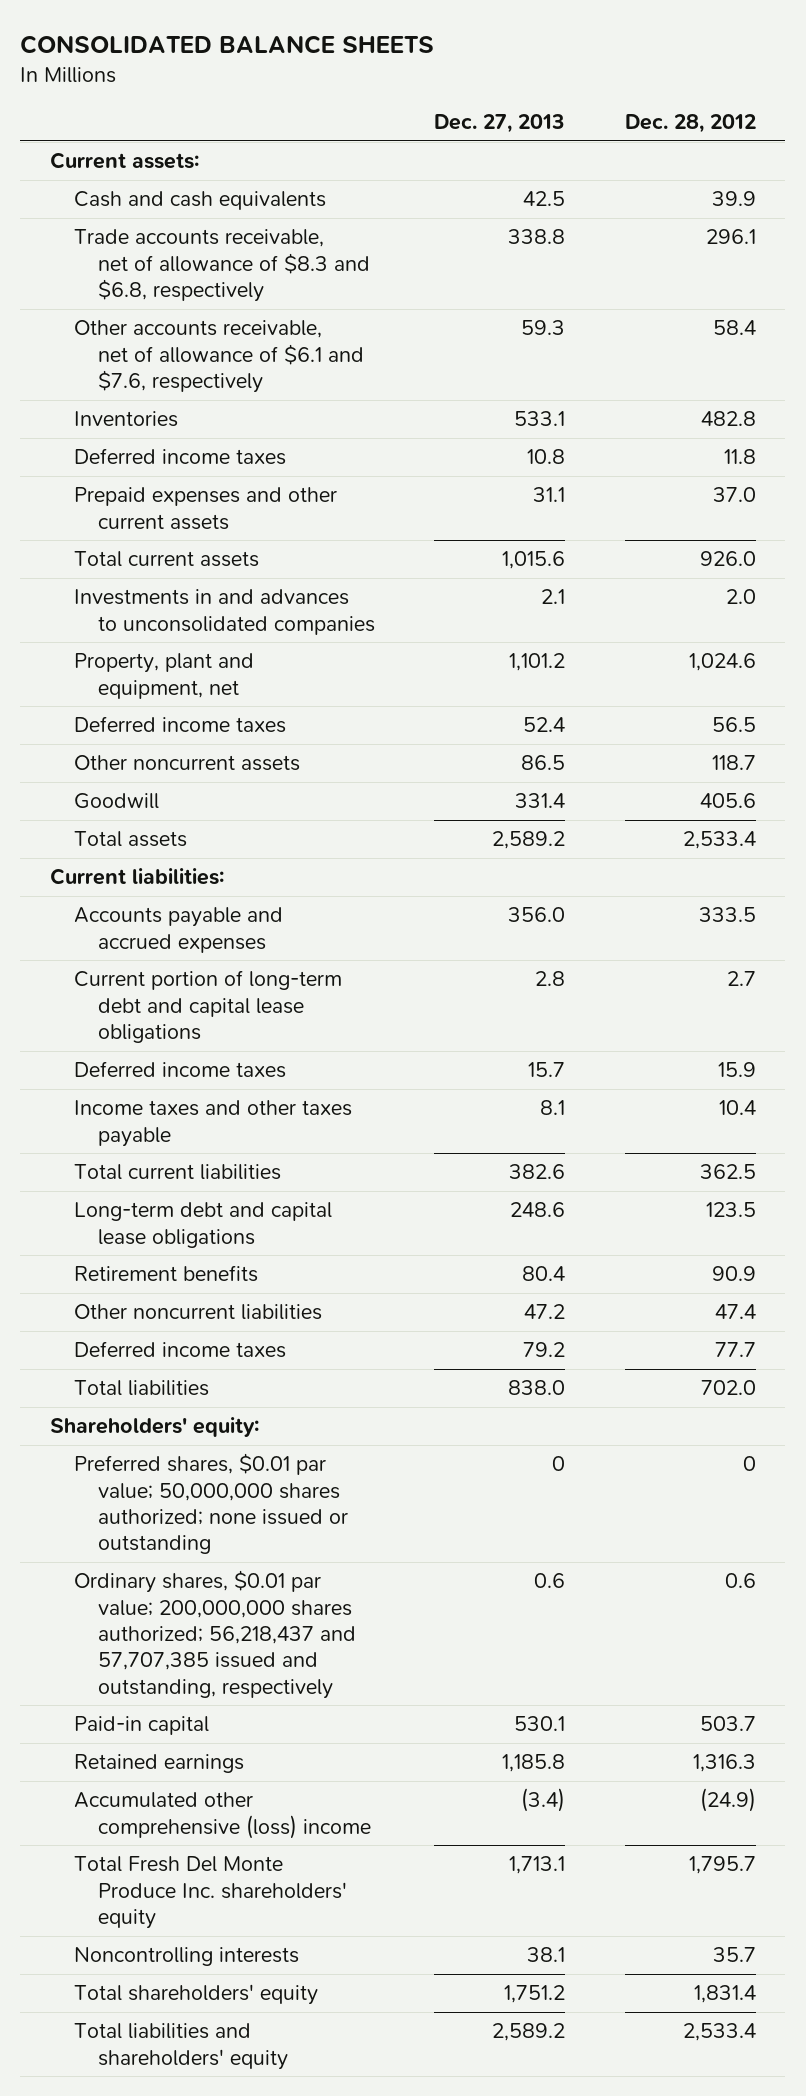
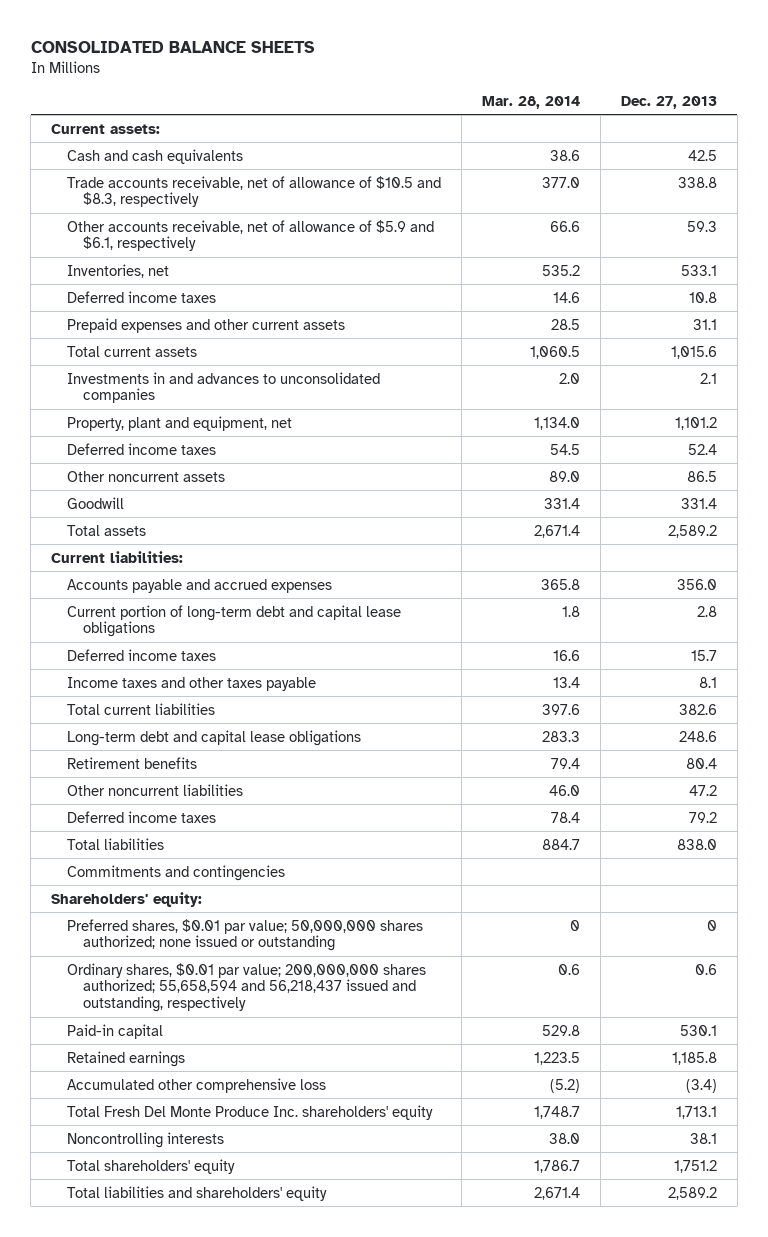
- | Dec. 27, 2013 | Dec. 28, 2012
+ | Mar. 28, 2014 | Dec. 27, 2013
- Trade accounts receivable, net of allowance of $8.3 and $6.8, respectively | 338.8 | 296.1
- Other accounts receivable, net of allowance of $6.1 and $7.6, respectively | 59.3 | 58.4
- Inventories | 533.1 | 482.8
+ Trade accounts receivable, net of allowance of $10.5 and $8.3, respectively | 377.0 | 338.8
+ Other accounts receivable, net of allowance of $5.9 and $6.1, respectively | 66.6 | 59.3
+ Inventories, net | 535.2 | 533.1
+ Commitments and contingencies
- Ordinary shares, $0.01 par value; 200,000,000 shares authorized; 56,218,437 and 57,707,385 issued and outstanding, respectively | 0.6 | 0.6
+ Ordinary shares, $0.01 par value; 200,000,000 shares authorized; 55,658,594 and 56,218,437 issued and outstanding, respectively | 0.6 | 0.6
- Accumulated other comprehensive (loss) income | (3.4) | (24.9)
+ Accumulated other comprehensive loss | (5.2) | (3.4)

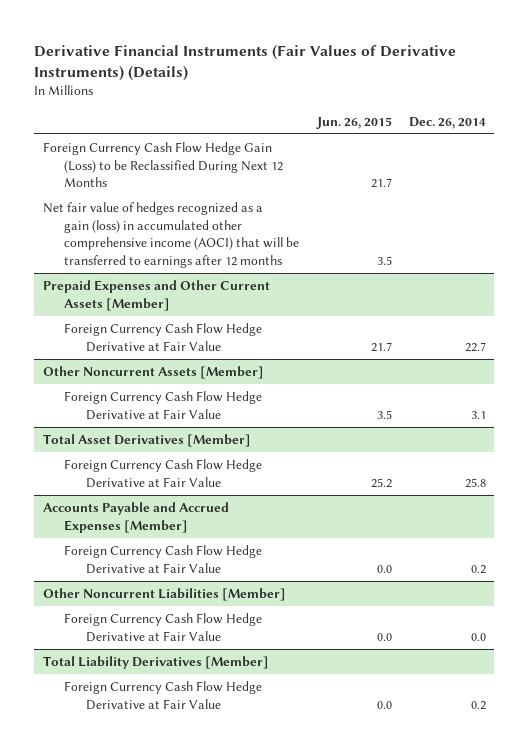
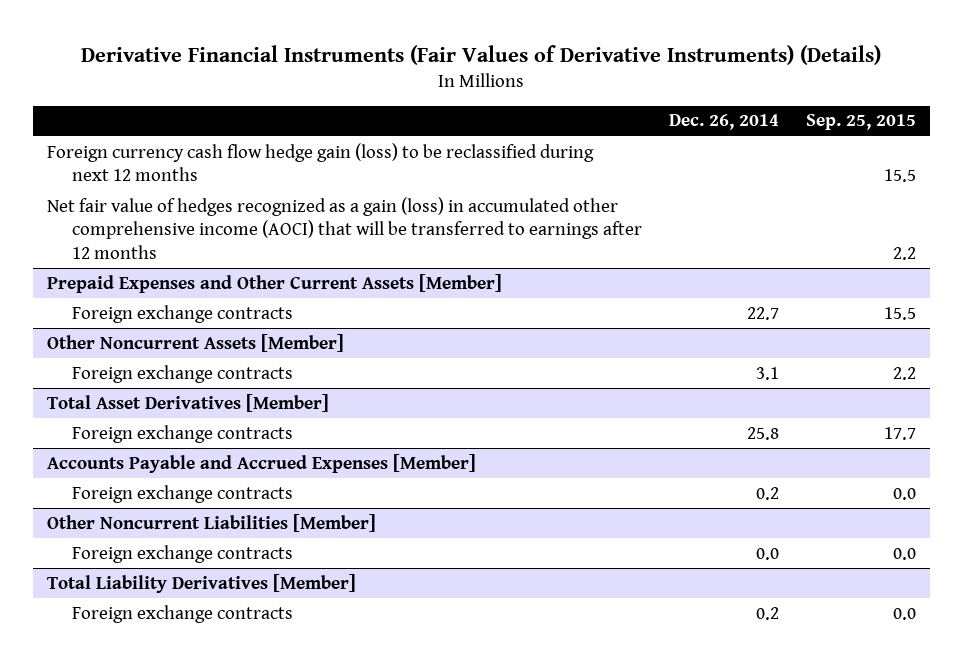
- | Jun. 26, 2015 | Dec. 26, 2014
+ | Dec. 26, 2014 | Sep. 25, 2015
- Foreign Currency Cash Flow Hedge Gain (Loss) to be Reclassified During Next 12 Months | 21.7 |
+ Foreign currency cash flow hedge gain (loss) to be reclassified during next 12 months | | 15.5
@ Prepaid Expenses and Other Current Assets [Member]
- Foreign Currency Cash Flow Hedge Derivative at Fair Value | 21.7 | 22.7
+ Foreign exchange contracts | 22.7 | 15.5
@ Other Noncurrent Assets [Member]
- Foreign Currency Cash Flow Hedge Derivative at Fair Value | 3.5 | 3.1
+ Foreign exchange contracts | 3.1 | 2.2
@ Total Asset Derivatives [Member]
- Foreign Currency Cash Flow Hedge Derivative at Fair Value | 25.2 | 25.8
+ Foreign exchange contracts | 25.8 | 17.7
@ Accounts Payable and Accrued Expenses [Member]
- Foreign Currency Cash Flow Hedge Derivative at Fair Value | 0.0 | 0.2
+ Foreign exchange contracts | 0.2 | 0.0
@ Other Noncurrent Liabilities [Member]
- Foreign Currency Cash Flow Hedge Derivative at Fair Value | 0.0 | 0.0
+ Foreign exchange contracts | 0.0 | 0.0
@ Total Liability Derivatives [Member]
- Foreign Currency Cash Flow Hedge Derivative at Fair Value | 0.0 | 0.2
+ Foreign exchange contracts | 0.2 | 0.0

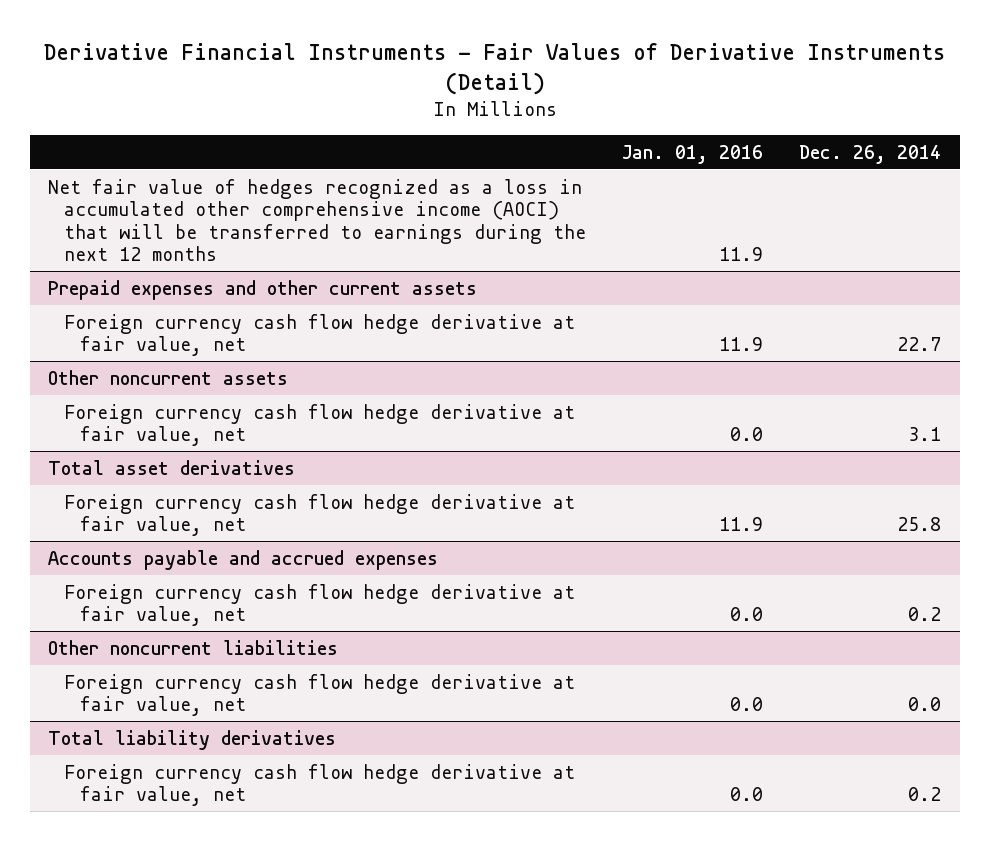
- Derivative Financial Instruments (Fair Values of Derivative Instruments) (Details)
+ Derivative Financial Instruments - Fair Values of Derivative Instruments (Detail)
- | Dec. 26, 2014 | Sep. 25, 2015
+ | Jan. 01, 2016 | Dec. 26, 2014
- Foreign currency cash flow hedge gain (loss) to be reclassified during next 12 months | | 15.5
- Net fair value of hedges recognized as a gain (loss) in accumulated other comprehensive income (AOCI) that will be transferred to earnings after 12 months | | 2.2
- Prepaid Expenses and Other Current Assets [Member]
- Foreign exchange contracts | 22.7 | 15.5
- Other Noncurrent Assets [Member]
- Foreign exchange contracts | 3.1 | 2.2
- Total Asset Derivatives [Member]
- Foreign exchange contracts | 25.8 | 17.7
- Accounts Payable and Accrued Expenses [Member]
- Foreign exchange contracts | 0.2 | 0.0
- Other Noncurrent Liabilities [Member]
- Foreign exchange contracts | 0.0 | 0.0
- Total Liability Derivatives [Member]
- Foreign exchange contracts | 0.2 | 0.0
+ Net fair value of hedges recognized as a loss in accumulated other comprehensive income (AOCI) that will be transferred to earnings during the next 12 months | 11.9 |
+ Prepaid expenses and other current assets
+ Foreign currency cash flow hedge derivative at fair value, net | 11.9 | 22.7
+ Other noncurrent assets
+ Foreign currency cash flow hedge derivative at fair value, net | 0.0 | 3.1
+ Total asset derivatives
+ Foreign currency cash flow hedge derivative at fair value, net | 11.9 | 25.8
+ Accounts payable and accrued expenses
+ Foreign currency cash flow hedge derivative at fair value, net | 0.0 | 0.2
+ Other noncurrent liabilities
+ Foreign currency cash flow hedge derivative at fair value, net | 0.0 | 0.0
+ Total liability derivatives
+ Foreign currency cash flow hedge derivative at fair value, net | 0.0 | 0.2

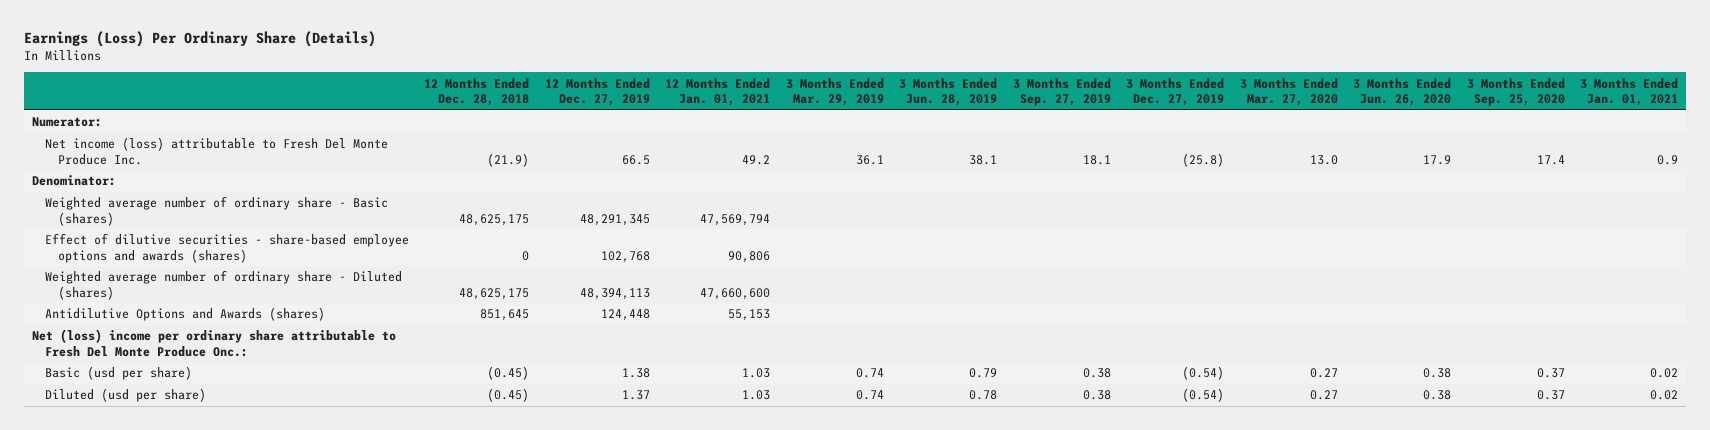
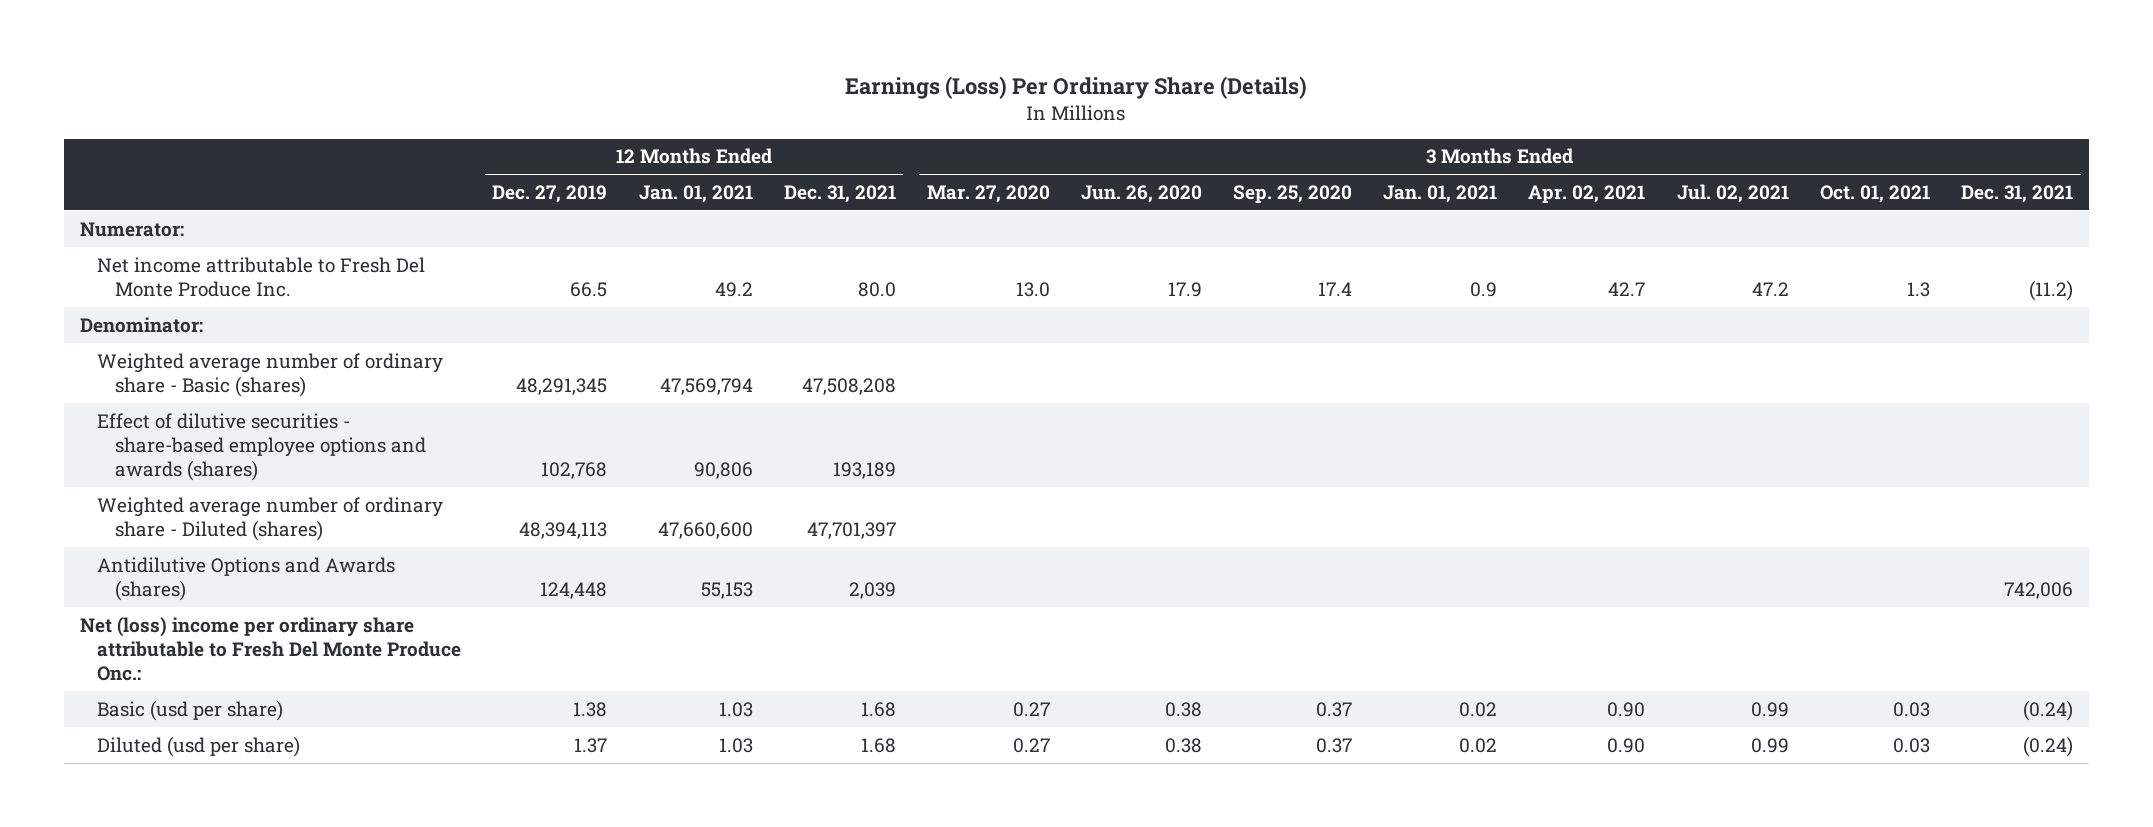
- | 12 Months Ended Dec. 28, 2018 | 12 Months Ended Dec. 27, 2019 | 12 Months Ended Jan. 01, 2021 | 3 Months Ended Mar. 29, 2019 | 3 Months Ended Jun. 28, 2019 | 3 Months Ended Sep. 27, 2019 | 3 Months Ended Dec. 27, 2019 | 3 Months Ended Mar. 27, 2020 | 3 Months Ended Jun. 26, 2020 | 3 Months Ended Sep. 25, 2020 | 3 Months Ended Jan. 01, 2021
+ | 12 Months Ended Dec. 27, 2019 | 12 Months Ended Jan. 01, 2021 | 12 Months Ended Dec. 31, 2021 | 3 Months Ended Mar. 27, 2020 | 3 Months Ended Jun. 26, 2020 | 3 Months Ended Sep. 25, 2020 | 3 Months Ended Jan. 01, 2021 | 3 Months Ended Apr. 02, 2021 | 3 Months Ended Jul. 02, 2021 | 3 Months Ended Oct. 01, 2021 | 3 Months Ended Dec. 31, 2021
- Net income (loss) attributable to Fresh Del Monte Produce Inc. | (21.9) | 66.5 | 49.2 | 36.1 | 38.1 | 18.1 | (25.8) | 13.0 | 17.9 | 17.4 | 0.9
+ Net income attributable to Fresh Del Monte Produce Inc. | 66.5 | 49.2 | 80.0 | 13.0 | 17.9 | 17.4 | 0.9 | 42.7 | 47.2 | 1.3 | (11.2)

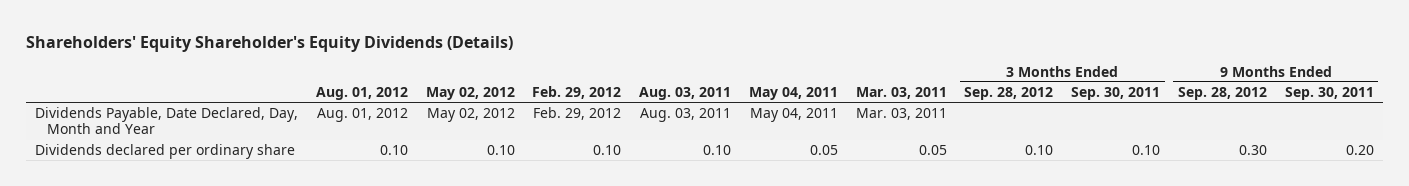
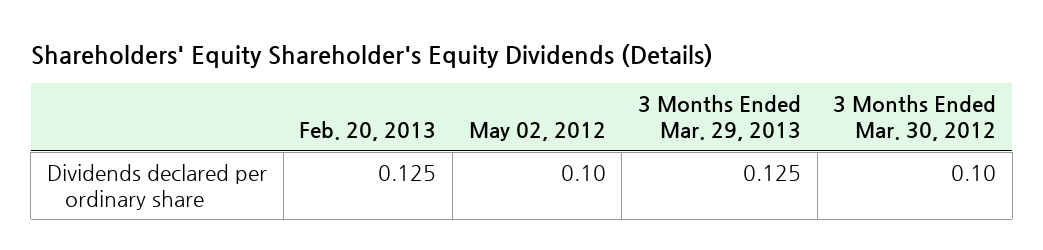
- | Aug. 01, 2012 | May 02, 2012 | Feb. 29, 2012 | Aug. 03, 2011 | May 04, 2011 | Mar. 03, 2011 | 3 Months Ended Sep. 28, 2012 | 3 Months Ended Sep. 30, 2011 | 9 Months Ended Sep. 28, 2012 | 9 Months Ended Sep. 30, 2011
+ | Feb. 20, 2013 | May 02, 2012 | 3 Months Ended Mar. 29, 2013 | 3 Months Ended Mar. 30, 2012
- Dividends Payable, Date Declared, Day, Month and Year | Aug. 01, 2012 | May 02, 2012 | Feb. 29, 2012 | Aug. 03, 2011 | May 04, 2011 | Mar. 03, 2011 | | | |

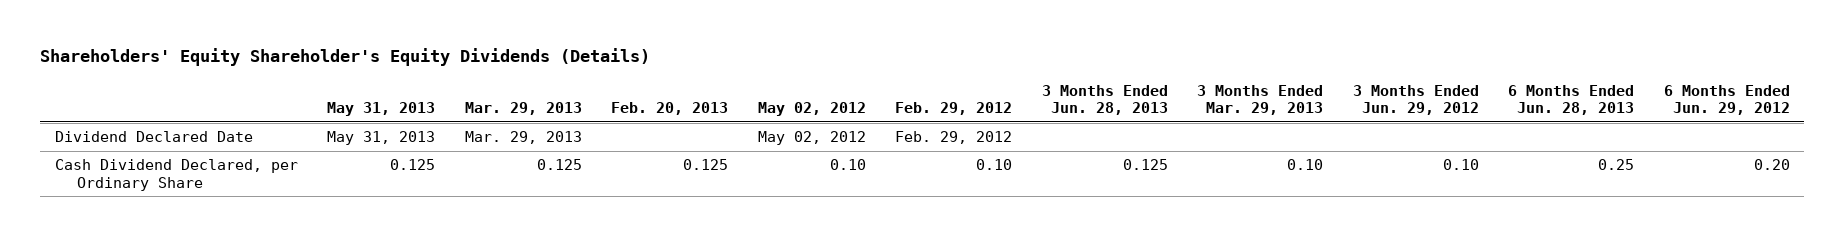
- | Feb. 20, 2013 | May 02, 2012 | 3 Months Ended Mar. 29, 2013 | 3 Months Ended Mar. 30, 2012
+ | May 31, 2013 | Mar. 29, 2013 | Feb. 20, 2013 | May 02, 2012 | Feb. 29, 2012 | 3 Months Ended Jun. 28, 2013 | 3 Months Ended Mar. 29, 2013 | 3 Months Ended Jun. 29, 2012 | 6 Months Ended Jun. 28, 2013 | 6 Months Ended Jun. 29, 2012
- Dividends declared per ordinary share | 0.125 | 0.10 | 0.125 | 0.10
+ Dividend Declared Date | May 31, 2013 | Mar. 29, 2013 | | May 02, 2012 | Feb. 29, 2012 | | | | |
+ Cash Dividend Declared, per Ordinary Share | 0.125 | 0.125 | 0.125 | 0.10 | 0.10 | 0.125 | 0.10 | 0.10 | 0.25 | 0.20

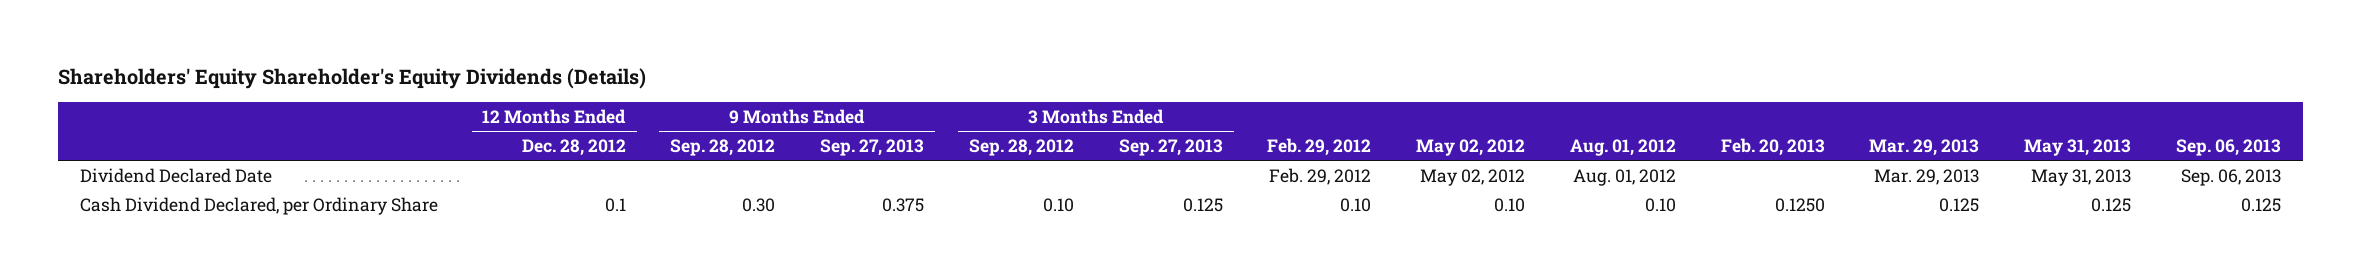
- | May 31, 2013 | Mar. 29, 2013 | Feb. 20, 2013 | May 02, 2012 | Feb. 29, 2012 | 3 Months Ended Jun. 28, 2013 | 3 Months Ended Mar. 29, 2013 | 3 Months Ended Jun. 29, 2012 | 6 Months Ended Jun. 28, 2013 | 6 Months Ended Jun. 29, 2012
+ | 12 Months Ended Dec. 28, 2012 | 9 Months Ended Sep. 28, 2012 | 9 Months Ended Sep. 27, 2013 | 3 Months Ended Sep. 28, 2012 | 3 Months Ended Sep. 27, 2013 | Feb. 29, 2012 | May 02, 2012 | Aug. 01, 2012 | Feb. 20, 2013 | Mar. 29, 2013 | May 31, 2013 | Sep. 06, 2013
- Cash Dividend Declared, per Ordinary Share | 0.125 | 0.125 | 0.125 | 0.10 | 0.10 | 0.125 | 0.10 | 0.10 | 0.25 | 0.20
+ Cash Dividend Declared, per Ordinary Share | 0.1 | 0.30 | 0.375 | 0.10 | 0.125 | 0.10 | 0.10 | 0.10 | 0.1250 | 0.125 | 0.125 | 0.125

